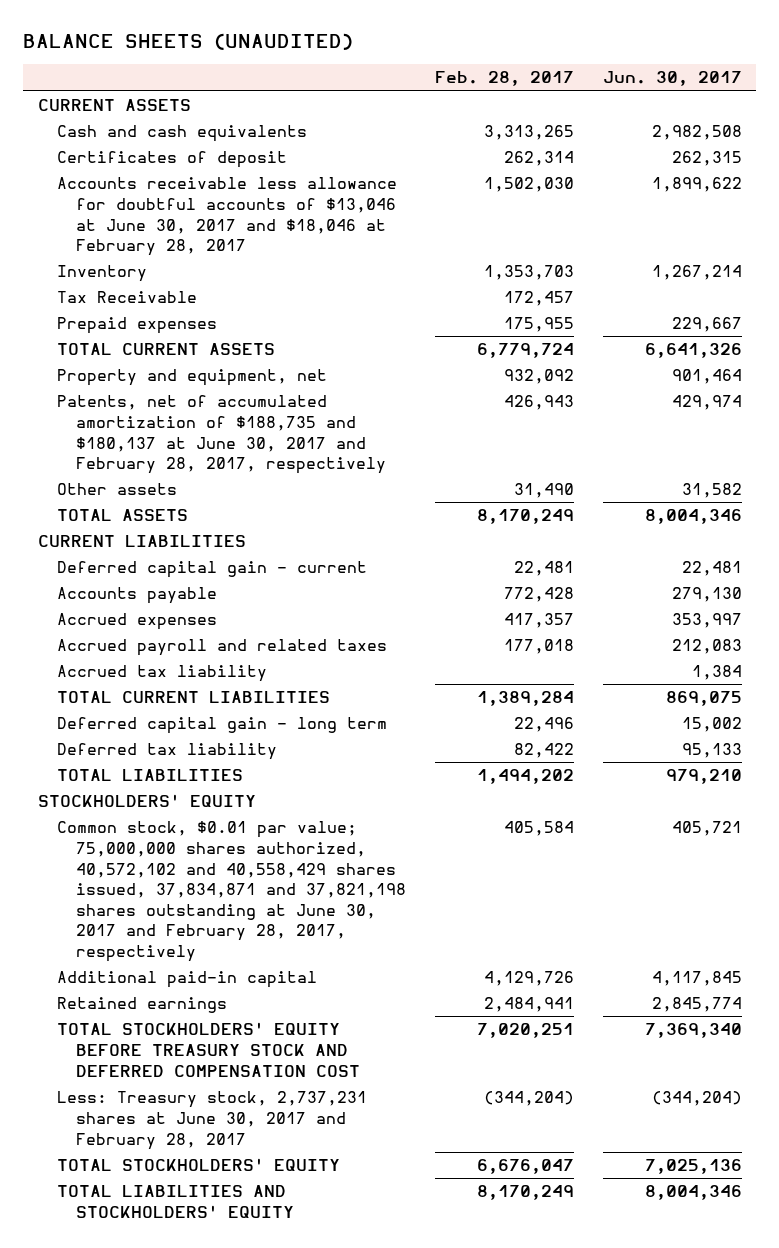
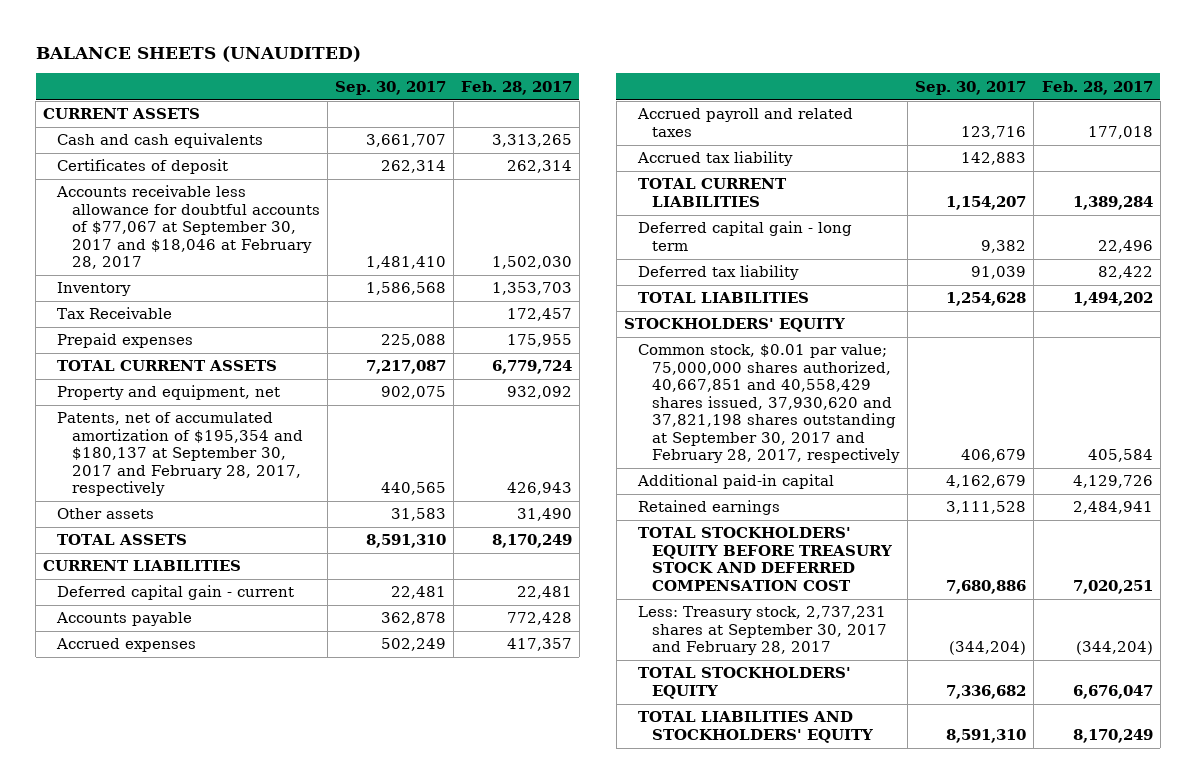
- | Feb. 28, 2017 | Jun. 30, 2017
+ | Sep. 30, 2017 | Feb. 28, 2017
- Accounts receivable less allowance for doubtful accounts of $13,046 at June 30, 2017 and $18,046 at February 28, 2017 | 1,502,030 | 1,899,622
+ Accounts receivable less allowance for doubtful accounts of $77,067 at September 30, 2017 and $18,046 at February 28, 2017 | 1,481,410 | 1,502,030
- Patents, net of accumulated amortization of $188,735 and $180,137 at June 30, 2017 and February 28, 2017, respectively | 426,943 | 429,974
+ Patents, net of accumulated amortization of $195,354 and $180,137 at September 30, 2017 and February 28, 2017, respectively | 440,565 | 426,943
- Common stock, $0.01 par value; 75,000,000 shares authorized, 40,572,102 and 40,558,429 shares issued, 37,834,871 and 37,821,198 shares outstanding at June 30, 2017 and February 28, 2017, respectively | 405,584 | 405,721
+ Common stock, $0.01 par value; 75,000,000 shares authorized, 40,667,851 and 40,558,429 shares issued, 37,930,620 and 37,821,198 shares outstanding at September 30, 2017 and February 28, 2017, respectively | 406,679 | 405,584
- Less: Treasury stock, 2,737,231 shares at June 30, 2017 and February 28, 2017 | (344,204) | (344,204)
+ Less: Treasury stock, 2,737,231 shares at September 30, 2017 and February 28, 2017 | (344,204) | (344,204)

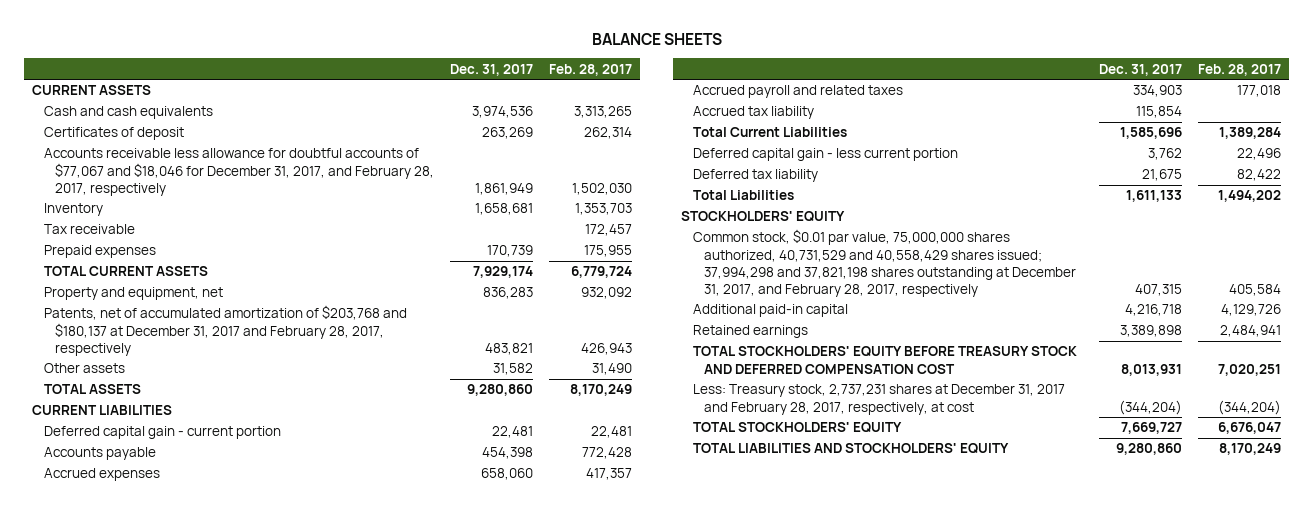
- BALANCE SHEETS (UNAUDITED)
+ BALANCE SHEETS
- | Sep. 30, 2017 | Feb. 28, 2017
+ | Dec. 31, 2017 | Feb. 28, 2017
- Accounts receivable less allowance for doubtful accounts of $77,067 at September 30, 2017 and $18,046 at February 28, 2017 | 1,481,410 | 1,502,030
+ Accounts receivable less allowance for doubtful accounts of $77,067 and $18,046 for December 31, 2017, and February 28, 2017, respectively | 1,861,949 | 1,502,030
- Tax Receivable | | 172,457
+ Tax receivable | | 172,457
- Patents, net of accumulated amortization of $195,354 and $180,137 at September 30, 2017 and February 28, 2017, respectively | 440,565 | 426,943
+ Patents, net of accumulated amortization of $203,768 and $180,137 at December 31, 2017 and February 28, 2017, respectively | 483,821 | 426,943
- Deferred capital gain - current | 22,481 | 22,481
+ Deferred capital gain - current portion | 22,481 | 22,481
- TOTAL CURRENT LIABILITIES | 1,154,207 | 1,389,284
- Deferred capital gain - long term | 9,382 | 22,496
+ Total Current Liabilities | 1,585,696 | 1,389,284
+ Deferred capital gain - less current portion | 3,762 | 22,496
- TOTAL LIABILITIES | 1,254,628 | 1,494,202
+ Total Liabilities | 1,611,133 | 1,494,202
- Common stock, $0.01 par value; 75,000,000 shares authorized, 40,667,851 and 40,558,429 shares issued, 37,930,620 and 37,821,198 shares outstanding at September 30, 2017 and February 28, 2017, respectively | 406,679 | 405,584
+ Common stock, $0.01 par value, 75,000,000 shares authorized, 40,731,529 and 40,558,429 shares issued; 37,994,298 and 37,821,198 shares outstanding at December 31, 2017, and February 28, 2017, respectively | 407,315 | 405,584
- Less: Treasury stock, 2,737,231 shares at September 30, 2017 and February 28, 2017 | (344,204) | (344,204)
+ Less: Treasury stock, 2,737,231 shares at December 31, 2017 and February 28, 2017, respectively, at cost | (344,204) | (344,204)

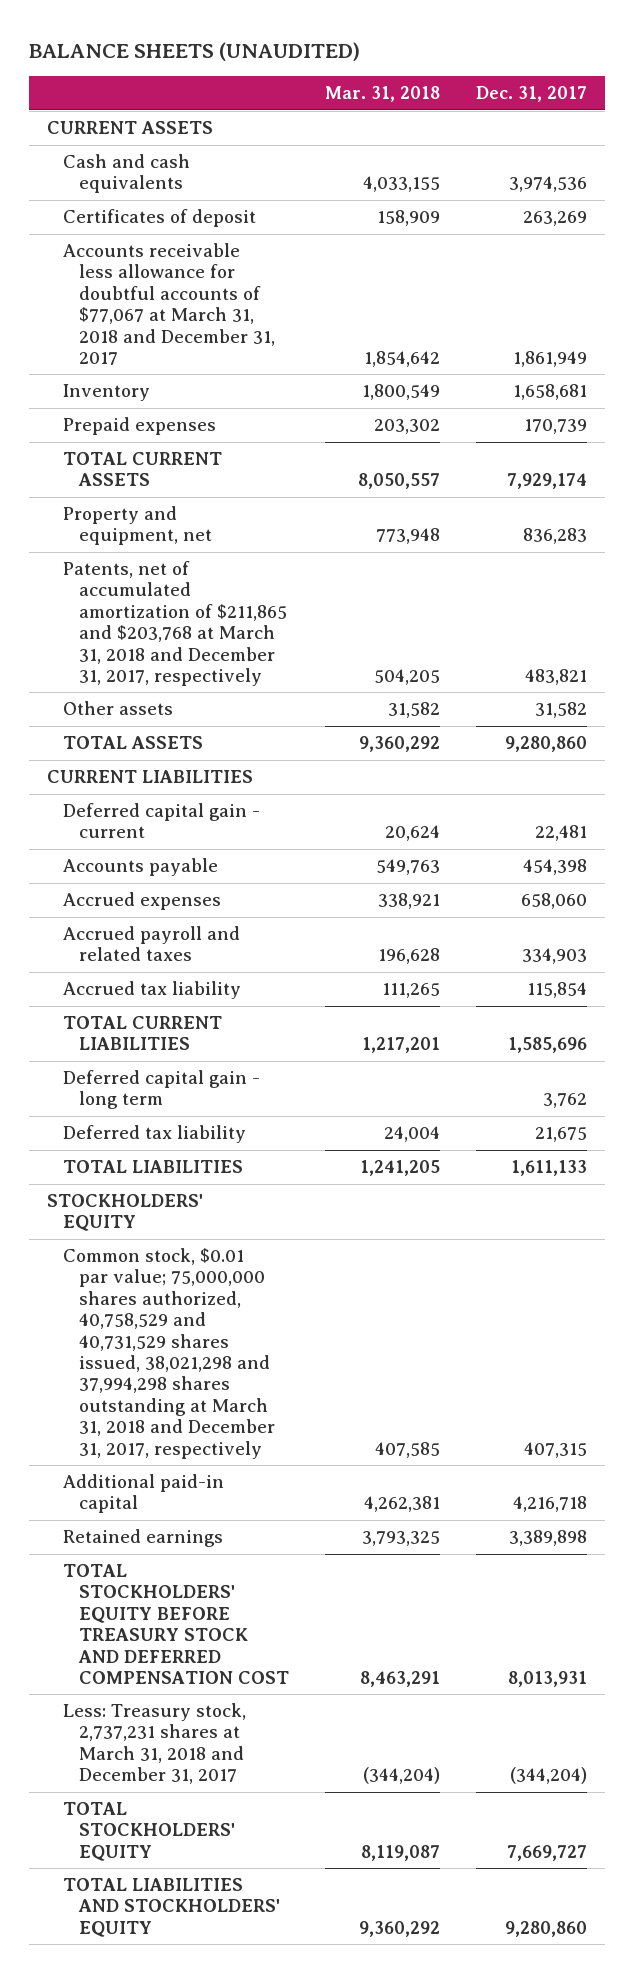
- BALANCE SHEETS
+ BALANCE SHEETS (UNAUDITED)
- | Dec. 31, 2017 | Feb. 28, 2017
+ | Mar. 31, 2018 | Dec. 31, 2017
- Accounts receivable less allowance for doubtful accounts of $77,067 and $18,046 for December 31, 2017, and February 28, 2017, respectively | 1,861,949 | 1,502,030
+ Accounts receivable less allowance for doubtful accounts of $77,067 at March 31, 2018 and December 31, 2017 | 1,854,642 | 1,861,949
- Tax receivable | | 172,457
- Patents, net of accumulated amortization of $203,768 and $180,137 at December 31, 2017 and February 28, 2017, respectively | 483,821 | 426,943
+ Patents, net of accumulated amortization of $211,865 and $203,768 at March 31, 2018 and December 31, 2017, respectively | 504,205 | 483,821
- Deferred capital gain - current portion | 22,481 | 22,481
+ Deferred capital gain - current | 20,624 | 22,481
- Total Current Liabilities | 1,585,696 | 1,389,284
- Deferred capital gain - less current portion | 3,762 | 22,496
+ TOTAL CURRENT LIABILITIES | 1,217,201 | 1,585,696
+ Deferred capital gain - long term | | 3,762
- Total Liabilities | 1,611,133 | 1,494,202
+ TOTAL LIABILITIES | 1,241,205 | 1,611,133
- Common stock, $0.01 par value, 75,000,000 shares authorized, 40,731,529 and 40,558,429 shares issued; 37,994,298 and 37,821,198 shares outstanding at December 31, 2017, and February 28, 2017, respectively | 407,315 | 405,584
+ Common stock, $0.01 par value; 75,000,000 shares authorized, 40,758,529 and 40,731,529 shares issued, 38,021,298 and 37,994,298 shares outstanding at March 31, 2018 and December 31, 2017, respectively | 407,585 | 407,315
- Less: Treasury stock, 2,737,231 shares at December 31, 2017 and February 28, 2017, respectively, at cost | (344,204) | (344,204)
+ Less: Treasury stock, 2,737,231 shares at March 31, 2018 and December 31, 2017 | (344,204) | (344,204)

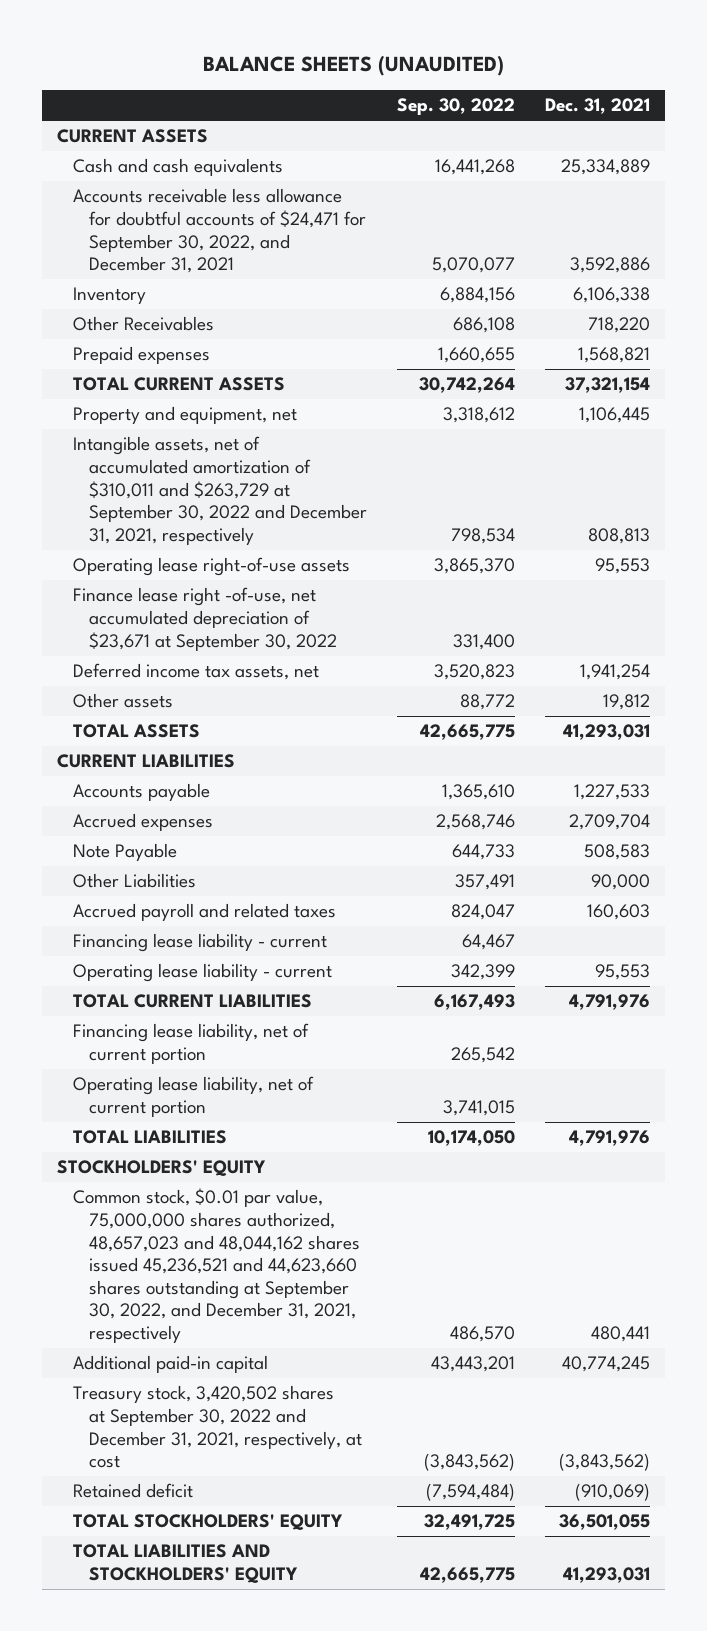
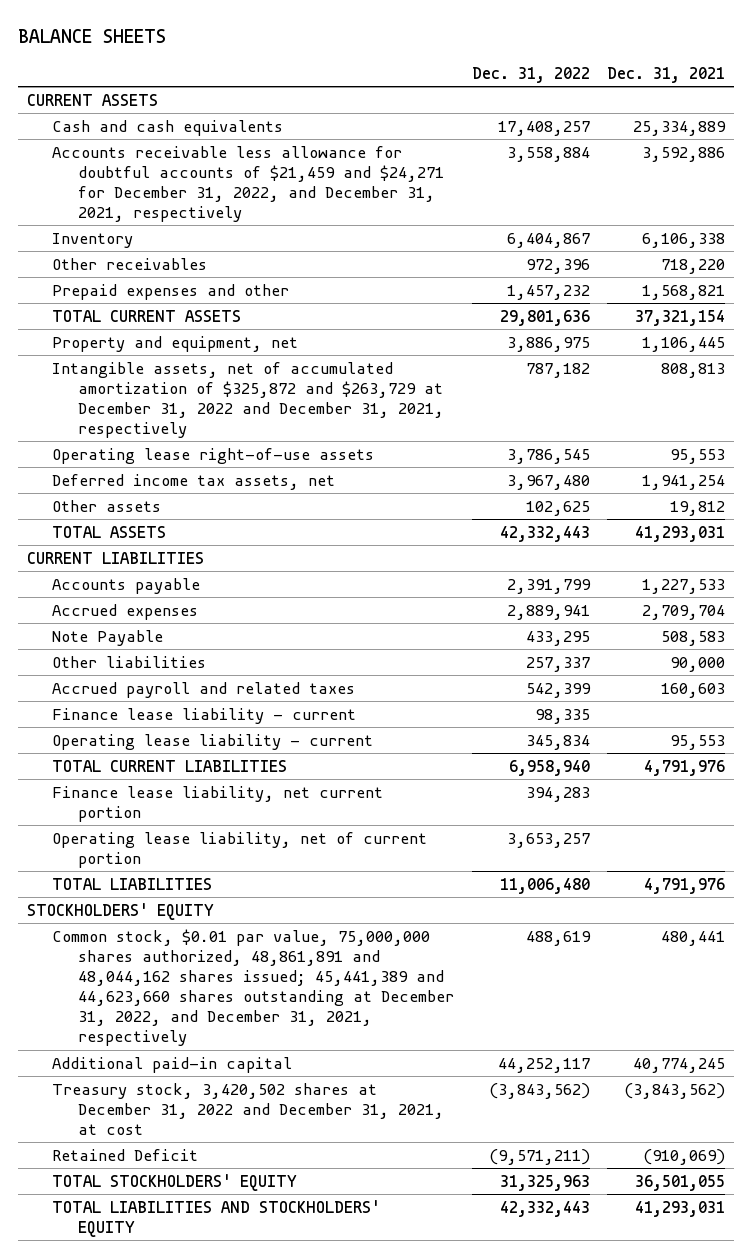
- BALANCE SHEETS (UNAUDITED)
+ BALANCE SHEETS
- | Sep. 30, 2022 | Dec. 31, 2021
+ | Dec. 31, 2022 | Dec. 31, 2021
- Accounts receivable less allowance for doubtful accounts of $24,471 for September 30, 2022, and December 31, 2021 | 5,070,077 | 3,592,886
+ Accounts receivable less allowance for doubtful accounts of $21,459 and $24,271 for December 31, 2022, and December 31, 2021, respectively | 3,558,884 | 3,592,886
- Other Receivables | 686,108 | 718,220
- Prepaid expenses | 1,660,655 | 1,568,821
+ Other receivables | 972,396 | 718,220
+ Prepaid expenses and other | 1,457,232 | 1,568,821
- Intangible assets, net of accumulated amortization of $310,011 and $263,729 at September 30, 2022 and December 31, 2021, respectively | 798,534 | 808,813
+ Intangible assets, net of accumulated amortization of $325,872 and $263,729 at December 31, 2022 and December 31, 2021, respectively | 787,182 | 808,813
- Finance lease right -of-use, net accumulated depreciation of $23,671 at September 30, 2022 | 331,400 |
- Other Liabilities | 357,491 | 90,000
+ Other liabilities | 257,337 | 90,000
- Financing lease liability - current | 64,467 |
+ Finance lease liability - current | 98,335 |
- Financing lease liability, net of current portion | 265,542 |
+ Finance lease liability, net current portion | 394,283 |
- Common stock, $0.01 par value, 75,000,000 shares authorized, 48,657,023 and 48,044,162 shares issued 45,236,521 and 44,623,660 shares outstanding at September 30, 2022, and December 31, 2021, respectively | 486,570 | 480,441
+ Common stock, $0.01 par value, 75,000,000 shares authorized, 48,861,891 and 48,044,162 shares issued; 45,441,389 and 44,623,660 shares outstanding at December 31, 2022, and December 31, 2021, respectively | 488,619 | 480,441
- Treasury stock, 3,420,502 shares at September 30, 2022 and December 31, 2021, respectively, at cost | (3,843,562) | (3,843,562)
- Retained deficit | (7,594,484) | (910,069)
+ Treasury stock, 3,420,502 shares at December 31, 2022 and December 31, 2021, at cost | (3,843,562) | (3,843,562)
+ Retained Deficit | (9,571,211) | (910,069)

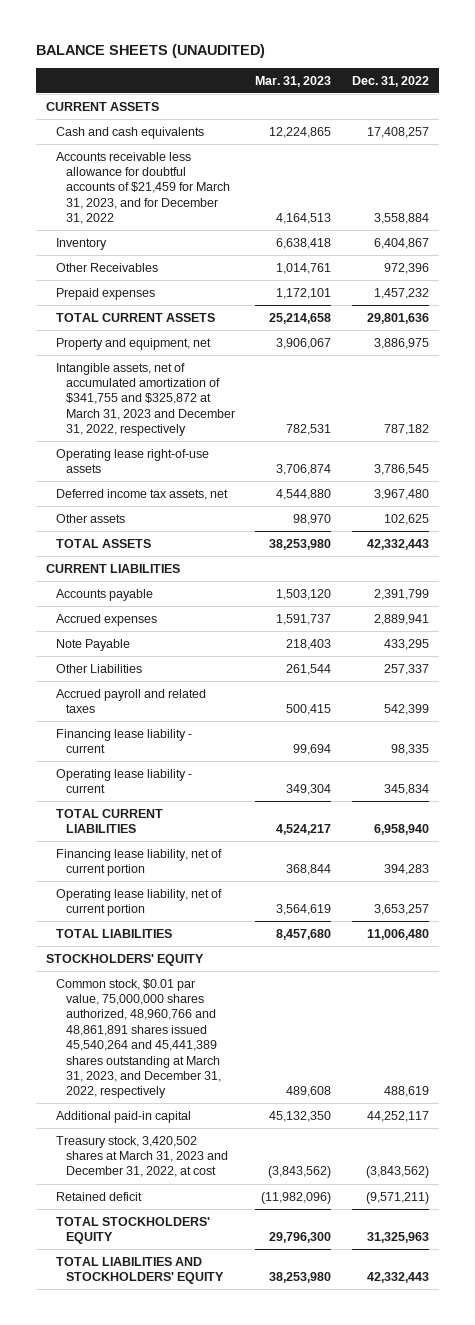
- BALANCE SHEETS
+ BALANCE SHEETS (UNAUDITED)
- | Dec. 31, 2022 | Dec. 31, 2021
+ | Mar. 31, 2023 | Dec. 31, 2022
- Accounts receivable less allowance for doubtful accounts of $21,459 and $24,271 for December 31, 2022, and December 31, 2021, respectively | 3,558,884 | 3,592,886
+ Accounts receivable less allowance for doubtful accounts of $21,459 for March 31, 2023, and for December 31, 2022 | 4,164,513 | 3,558,884
- Other receivables | 972,396 | 718,220
- Prepaid expenses and other | 1,457,232 | 1,568,821
+ Other Receivables | 1,014,761 | 972,396
+ Prepaid expenses | 1,172,101 | 1,457,232
- Intangible assets, net of accumulated amortization of $325,872 and $263,729 at December 31, 2022 and December 31, 2021, respectively | 787,182 | 808,813
+ Intangible assets, net of accumulated amortization of $341,755 and $325,872 at March 31, 2023 and December 31, 2022, respectively | 782,531 | 787,182
- Other liabilities | 257,337 | 90,000
+ Other Liabilities | 261,544 | 257,337
- Finance lease liability - current | 98,335 |
+ Financing lease liability - current | 99,694 | 98,335
- Finance lease liability, net current portion | 394,283 |
+ Financing lease liability, net of current portion | 368,844 | 394,283
- Common stock, $0.01 par value, 75,000,000 shares authorized, 48,861,891 and 48,044,162 shares issued; 45,441,389 and 44,623,660 shares outstanding at December 31, 2022, and December 31, 2021, respectively | 488,619 | 480,441
+ Common stock, $0.01 par value, 75,000,000 shares authorized, 48,960,766 and 48,861,891 shares issued 45,540,264 and 45,441,389 shares outstanding at March 31, 2023, and December 31, 2022, respectively | 489,608 | 488,619
- Treasury stock, 3,420,502 shares at December 31, 2022 and December 31, 2021, at cost | (3,843,562) | (3,843,562)
- Retained Deficit | (9,571,211) | (910,069)
+ Treasury stock, 3,420,502 shares at March 31, 2023 and December 31, 2022, at cost | (3,843,562) | (3,843,562)
+ Retained deficit | (11,982,096) | (9,571,211)

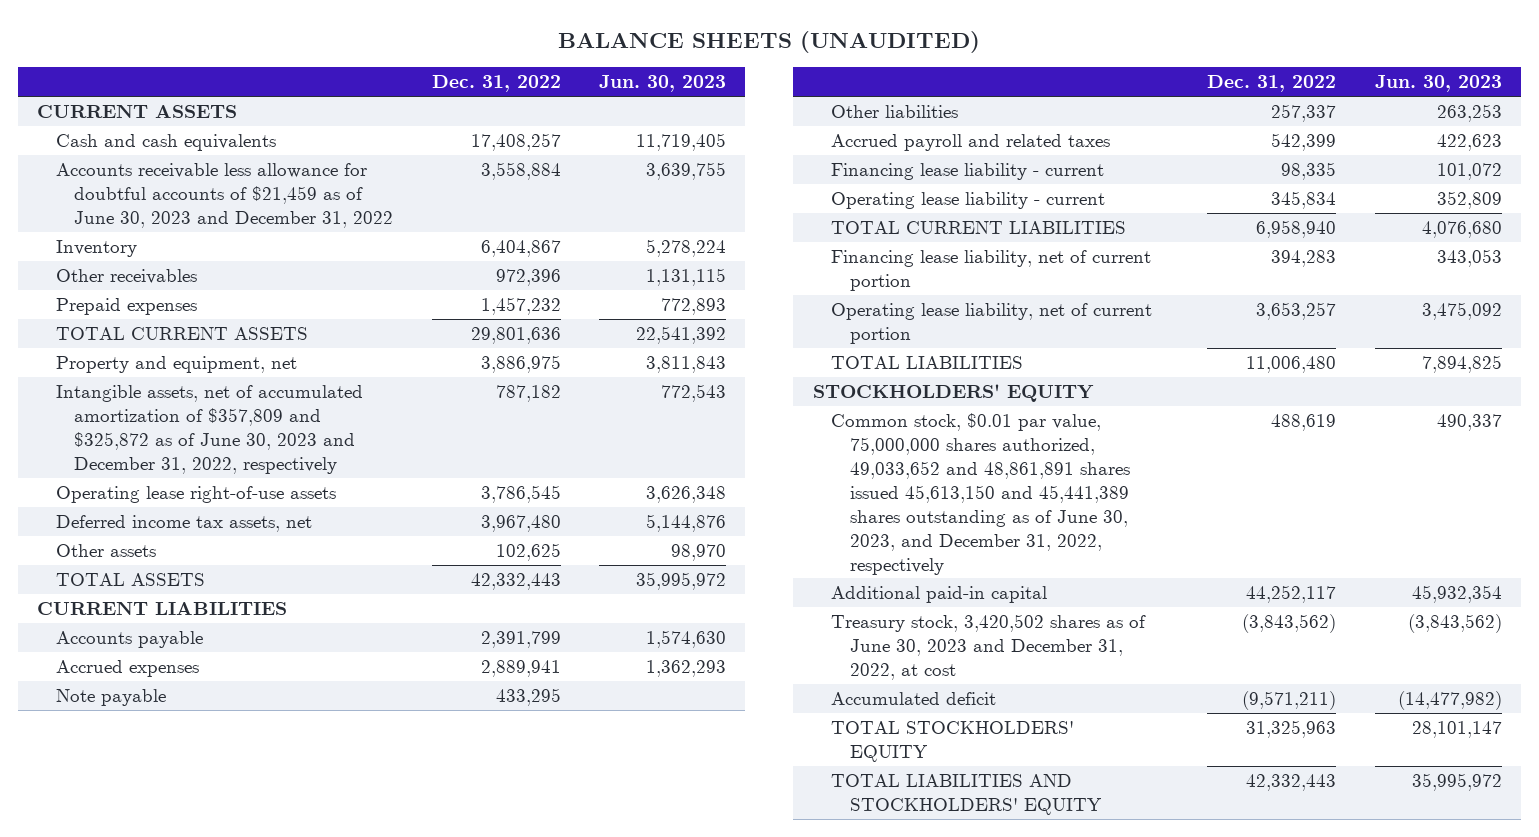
- | Mar. 31, 2023 | Dec. 31, 2022
+ | Dec. 31, 2022 | Jun. 30, 2023
- Accounts receivable less allowance for doubtful accounts of $21,459 for March 31, 2023, and for December 31, 2022 | 4,164,513 | 3,558,884
+ Accounts receivable less allowance for doubtful accounts of $21,459 as of June 30, 2023 and December 31, 2022 | 3,558,884 | 3,639,755
- Other Receivables | 1,014,761 | 972,396
+ Other receivables | 972,396 | 1,131,115
- Intangible assets, net of accumulated amortization of $341,755 and $325,872 at March 31, 2023 and December 31, 2022, respectively | 782,531 | 787,182
+ Intangible assets, net of accumulated amortization of $357,809 and $325,872 as of June 30, 2023 and December 31, 2022, respectively | 787,182 | 772,543
- Note Payable | 218,403 | 433,295
- Other Liabilities | 261,544 | 257,337
+ Note payable | 433,295 |
+ Other liabilities | 257,337 | 263,253
- Common stock, $0.01 par value, 75,000,000 shares authorized, 48,960,766 and 48,861,891 shares issued 45,540,264 and 45,441,389 shares outstanding at March 31, 2023, and December 31, 2022, respectively | 489,608 | 488,619
+ Common stock, $0.01 par value, 75,000,000 shares authorized, 49,033,652 and 48,861,891 shares issued 45,613,150 and 45,441,389 shares outstanding as of June 30, 2023, and December 31, 2022, respectively | 488,619 | 490,337
- Treasury stock, 3,420,502 shares at March 31, 2023 and December 31, 2022, at cost | (3,843,562) | (3,843,562)
- Retained deficit | (11,982,096) | (9,571,211)
+ Treasury stock, 3,420,502 shares as of June 30, 2023 and December 31, 2022, at cost | (3,843,562) | (3,843,562)
+ Accumulated deficit | (9,571,211) | (14,477,982)

